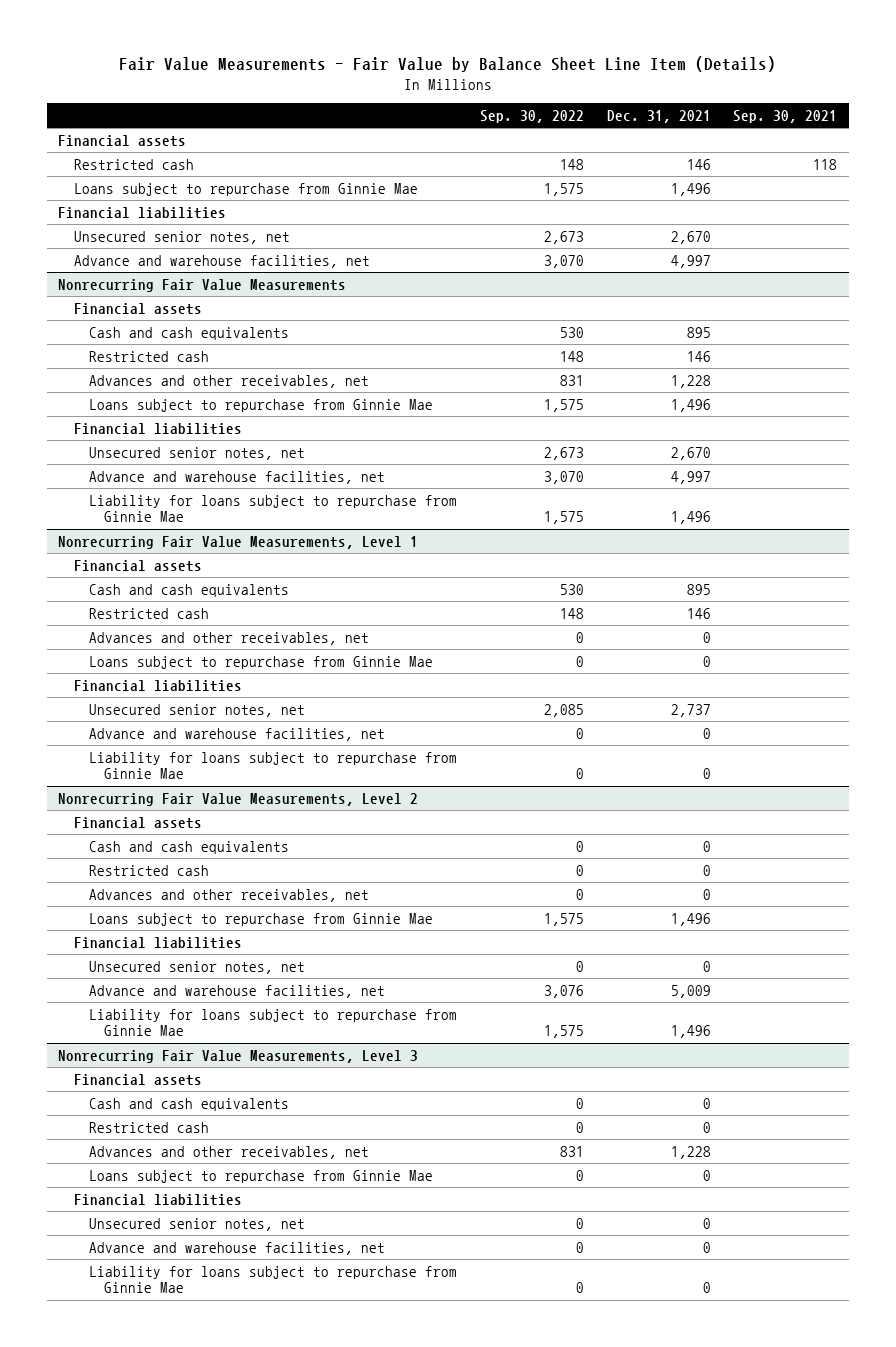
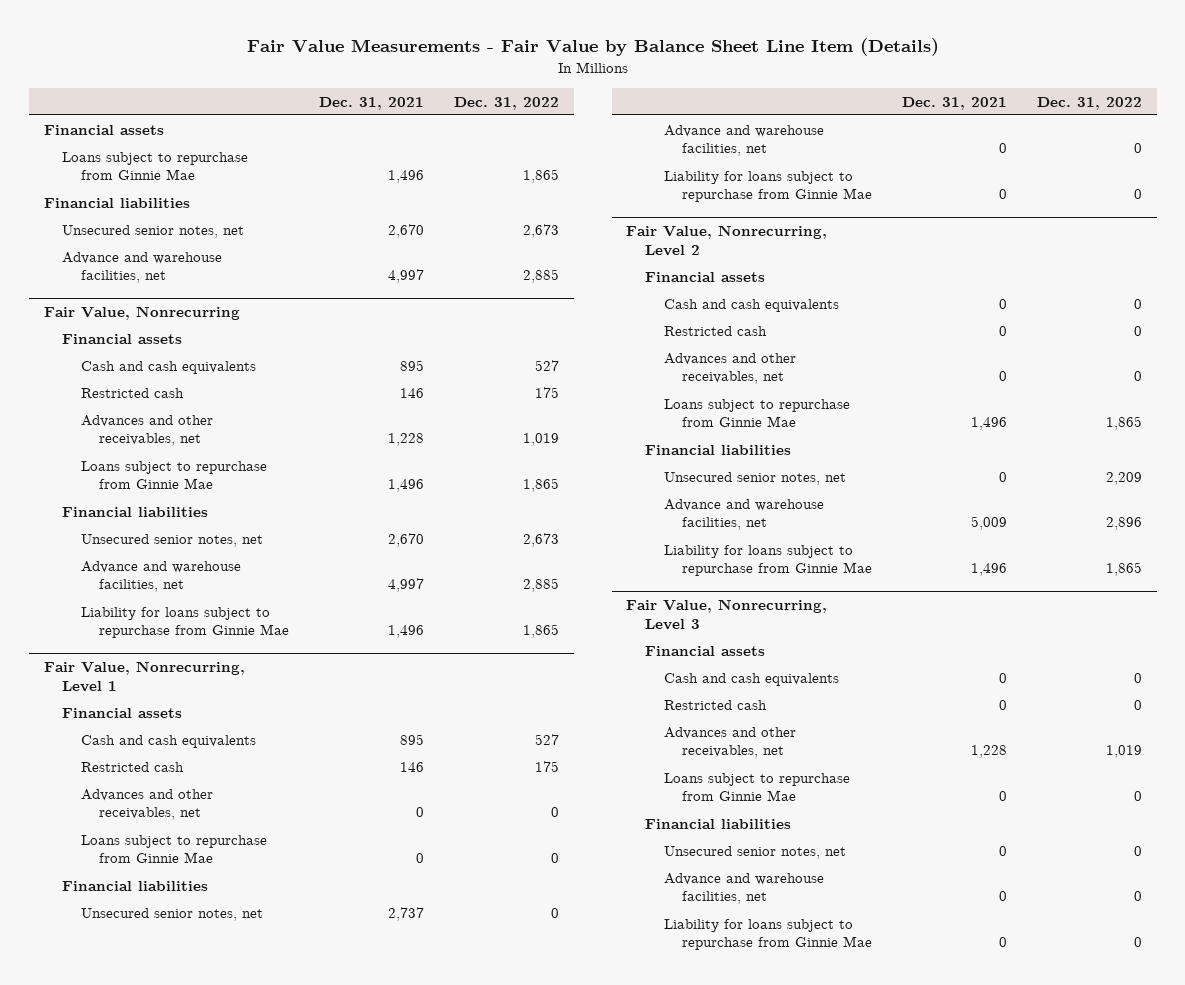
- | Sep. 30, 2022 | Dec. 31, 2021 | Sep. 30, 2021
+ | Dec. 31, 2021 | Dec. 31, 2022
- Restricted cash | 148 | 146 | 118
- Nonrecurring Fair Value Measurements
+ Fair Value, Nonrecurring
- Nonrecurring Fair Value Measurements, Level 1
+ Fair Value, Nonrecurring, Level 1
- Nonrecurring Fair Value Measurements, Level 2
+ Fair Value, Nonrecurring, Level 2
- Nonrecurring Fair Value Measurements, Level 3
+ Fair Value, Nonrecurring, Level 3

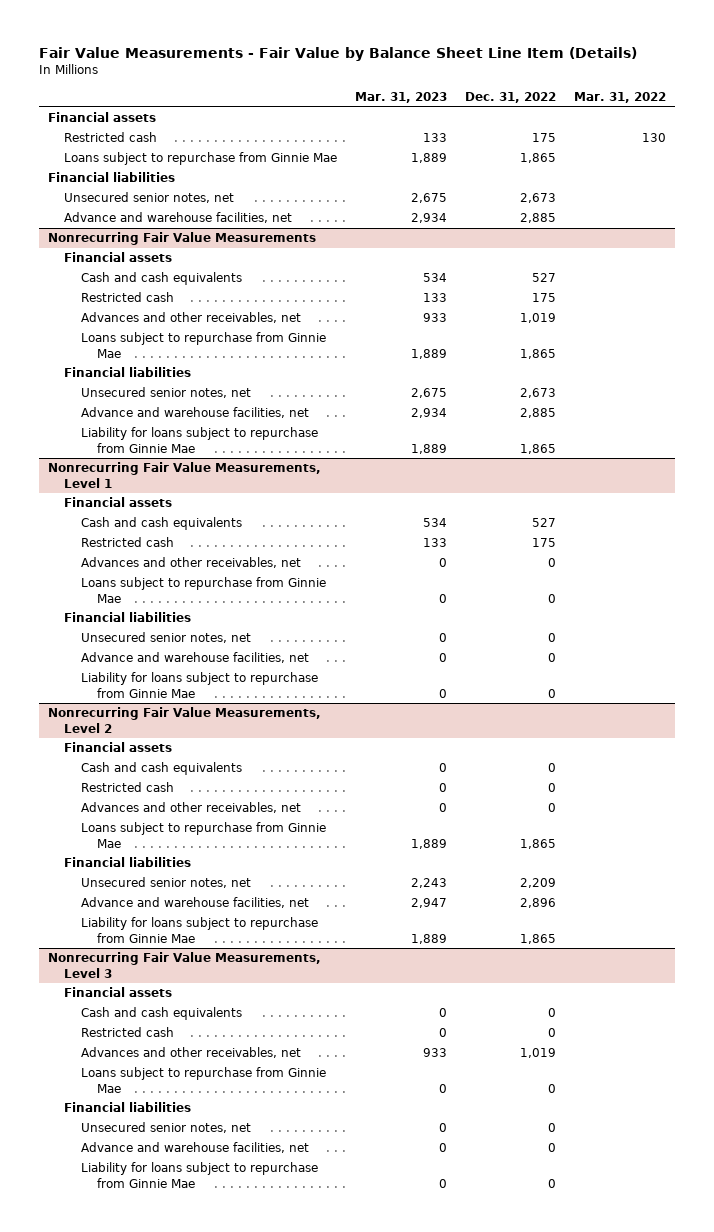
- | Dec. 31, 2021 | Dec. 31, 2022
+ | Mar. 31, 2023 | Dec. 31, 2022 | Mar. 31, 2022
+ Restricted cash | 133 | 175 | 130
- Fair Value, Nonrecurring
+ Nonrecurring Fair Value Measurements
- Fair Value, Nonrecurring, Level 1
+ Nonrecurring Fair Value Measurements, Level 1
- Fair Value, Nonrecurring, Level 2
+ Nonrecurring Fair Value Measurements, Level 2
- Fair Value, Nonrecurring, Level 3
+ Nonrecurring Fair Value Measurements, Level 3

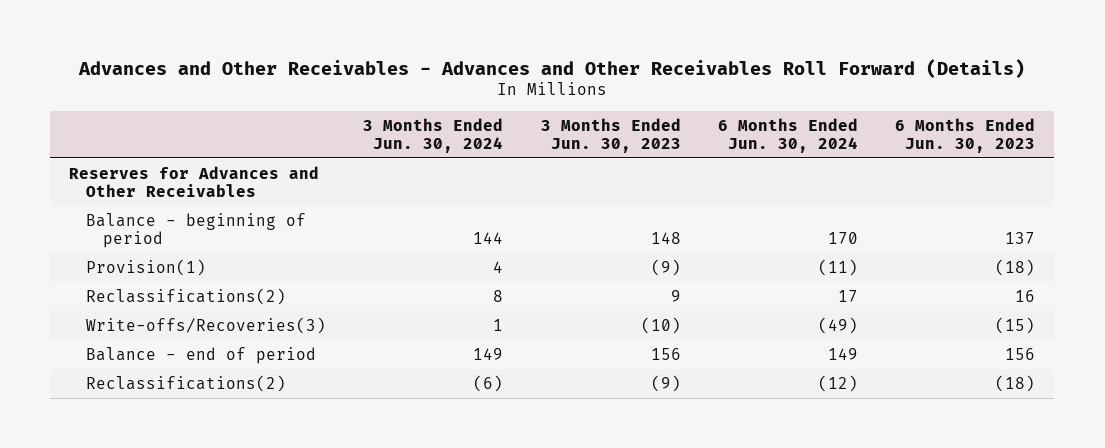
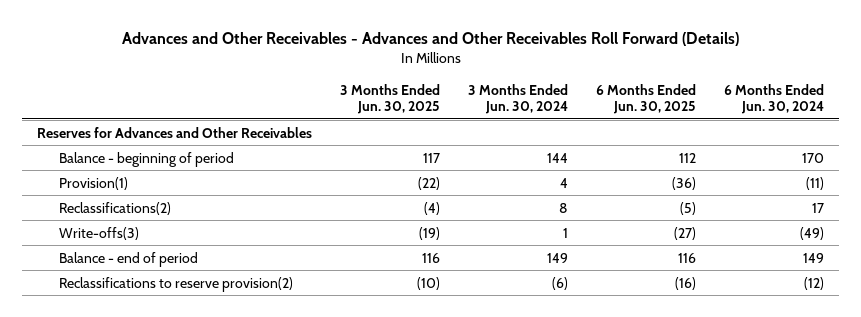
- | 3 Months Ended Jun. 30, 2024 | 3 Months Ended Jun. 30, 2023 | 6 Months Ended Jun. 30, 2024 | 6 Months Ended Jun. 30, 2023
+ | 3 Months Ended Jun. 30, 2025 | 3 Months Ended Jun. 30, 2024 | 6 Months Ended Jun. 30, 2025 | 6 Months Ended Jun. 30, 2024
- Write-offs/Recoveries(3) | 1 | (10) | (49) | (15)
+ Write-offs(3) | (19) | 1 | (27) | (49)
- Reclassifications(2) | (6) | (9) | (12) | (18)
+ Reclassifications to reserve provision(2) | (10) | (6) | (16) | (12)

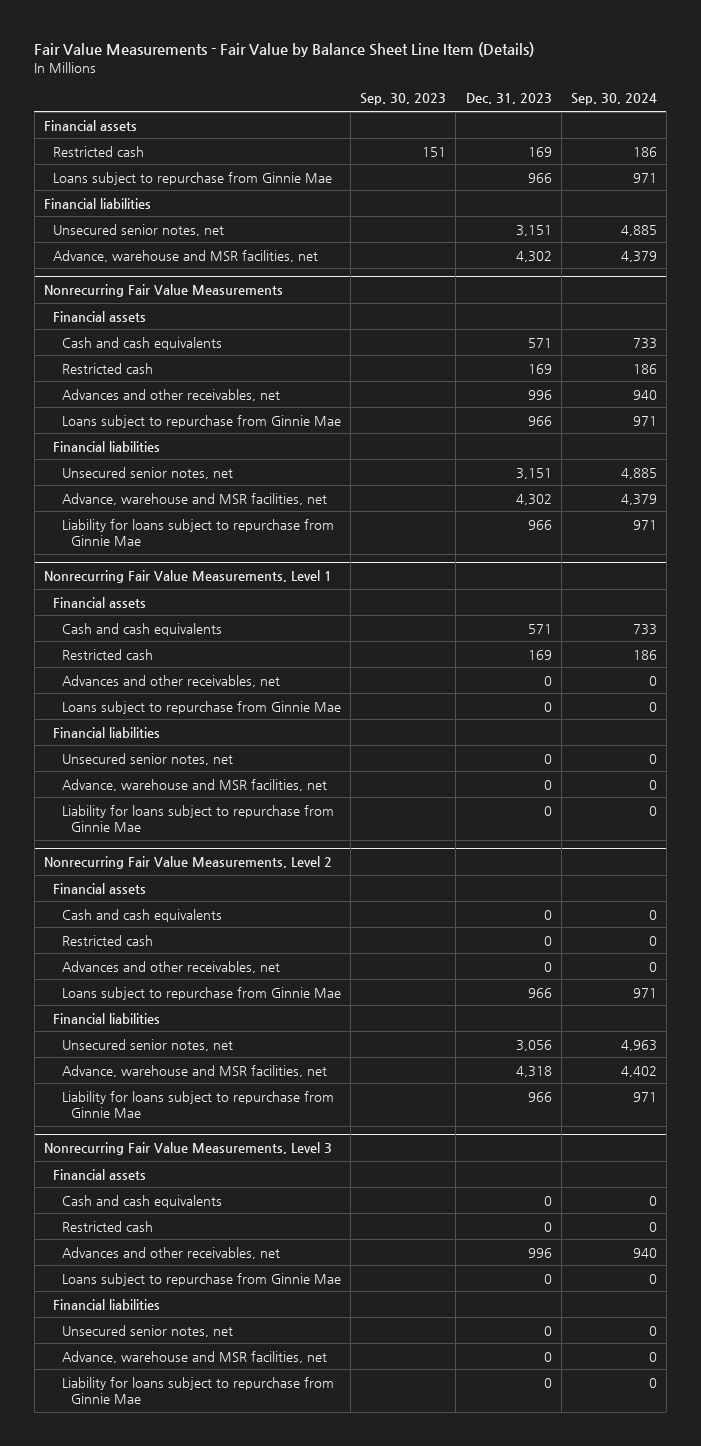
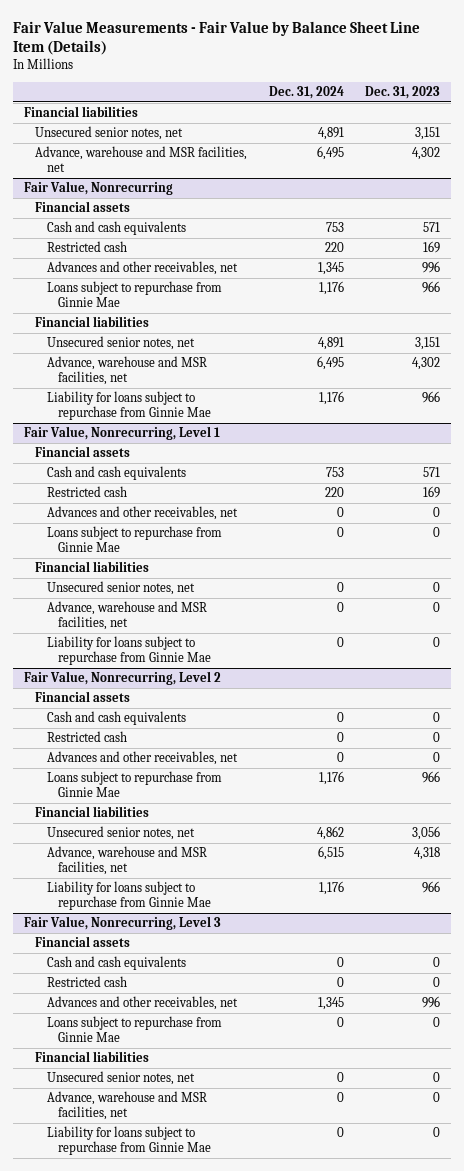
- | Sep. 30, 2023 | Dec. 31, 2023 | Sep. 30, 2024
+ | Dec. 31, 2024 | Dec. 31, 2023
- Financial assets
- Restricted cash | 151 | 169 | 186
- Loans subject to repurchase from Ginnie Mae | | 966 | 971
- Nonrecurring Fair Value Measurements
+ Fair Value, Nonrecurring
- Nonrecurring Fair Value Measurements, Level 1
+ Fair Value, Nonrecurring, Level 1
- Nonrecurring Fair Value Measurements, Level 2
+ Fair Value, Nonrecurring, Level 2
- Nonrecurring Fair Value Measurements, Level 3
+ Fair Value, Nonrecurring, Level 3

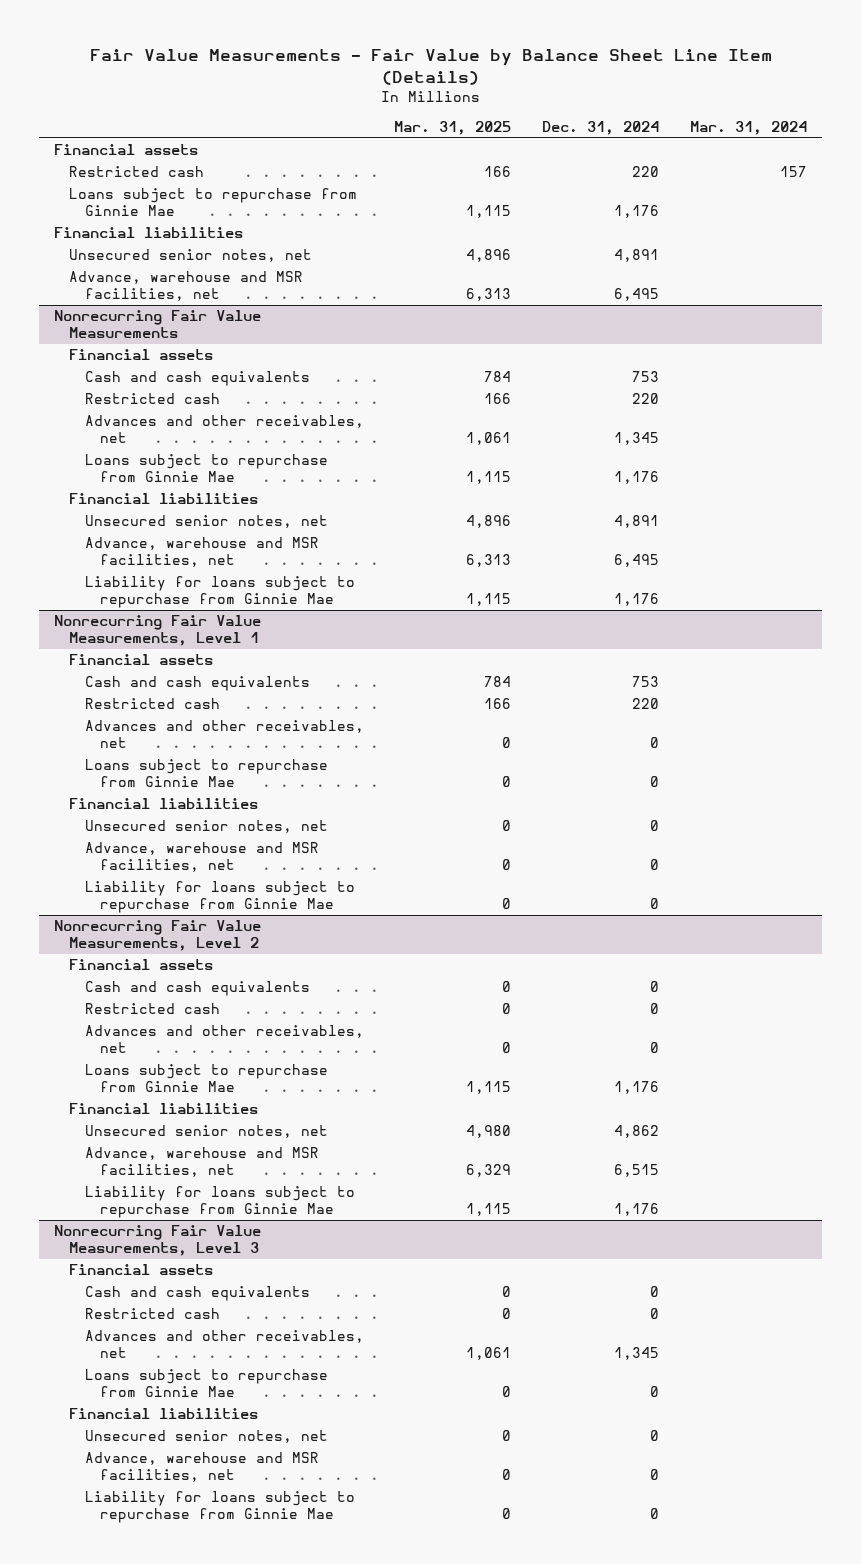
- | Dec. 31, 2024 | Dec. 31, 2023
+ | Mar. 31, 2025 | Dec. 31, 2024 | Mar. 31, 2024
+ Financial assets
+ Restricted cash | 166 | 220 | 157
+ Loans subject to repurchase from Ginnie Mae | 1,115 | 1,176 |
- Fair Value, Nonrecurring
+ Nonrecurring Fair Value Measurements
- Fair Value, Nonrecurring, Level 1
+ Nonrecurring Fair Value Measurements, Level 1
- Fair Value, Nonrecurring, Level 2
+ Nonrecurring Fair Value Measurements, Level 2
- Fair Value, Nonrecurring, Level 3
+ Nonrecurring Fair Value Measurements, Level 3

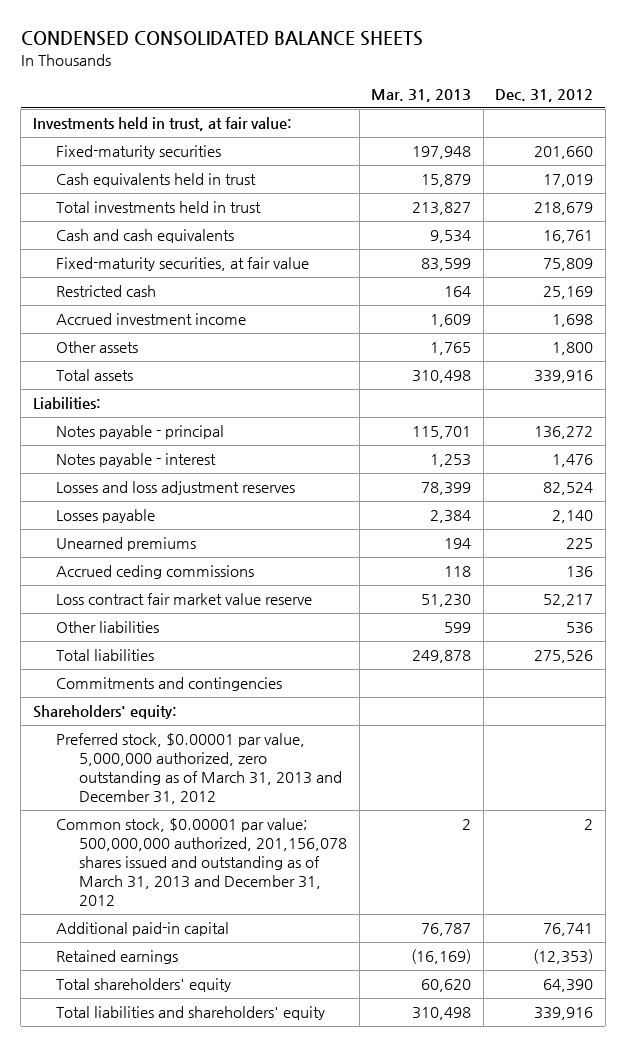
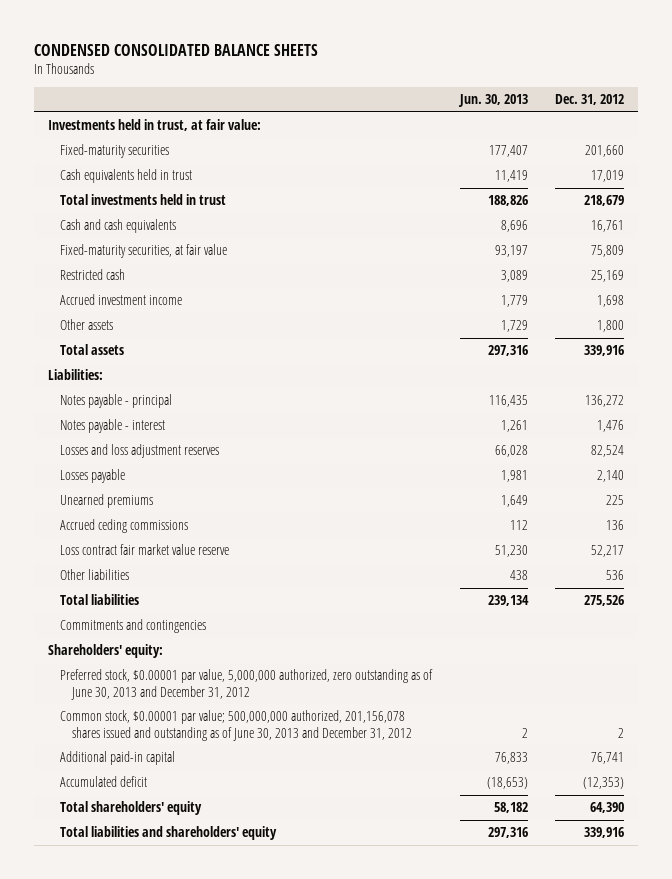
- | Mar. 31, 2013 | Dec. 31, 2012
+ | Jun. 30, 2013 | Dec. 31, 2012
- Preferred stock, $0.00001 par value, 5,000,000 authorized, zero outstanding as of March 31, 2013 and December 31, 2012
- Common stock, $0.00001 par value; 500,000,000 authorized, 201,156,078 shares issued and outstanding as of March 31, 2013 and December 31, 2012 | 2 | 2
+ Preferred stock, $0.00001 par value, 5,000,000 authorized, zero outstanding as of June 30, 2013 and December 31, 2012
+ Common stock, $0.00001 par value; 500,000,000 authorized, 201,156,078 shares issued and outstanding as of June 30, 2013 and December 31, 2012 | 2 | 2
- Retained earnings | (16,169) | (12,353)
+ Accumulated deficit | (18,653) | (12,353)

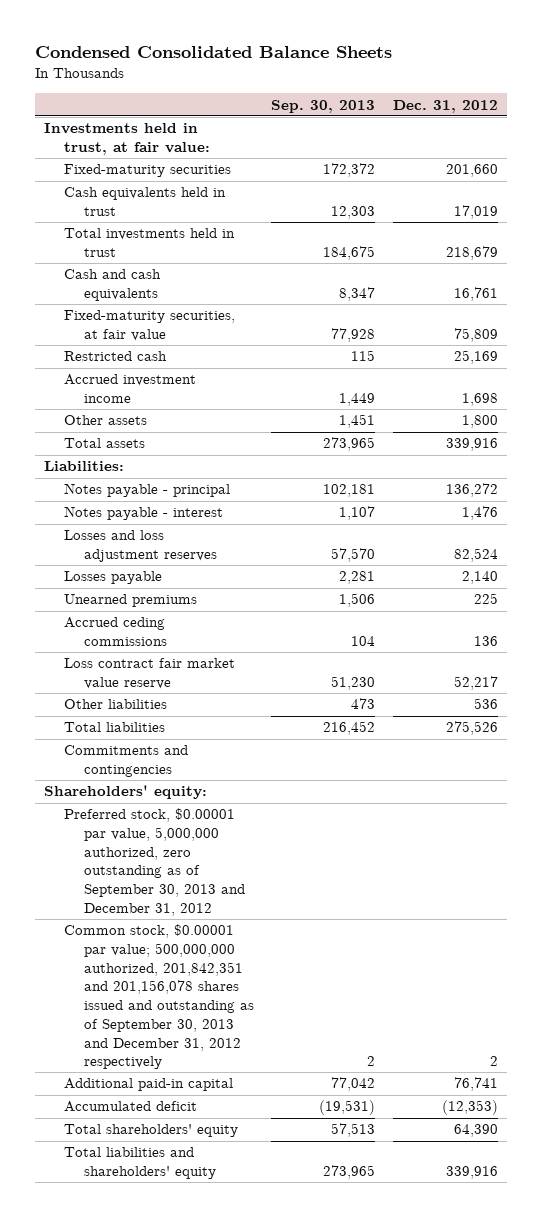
- CONDENSED CONSOLIDATED BALANCE SHEETS
+ Condensed Consolidated Balance Sheets
- | Jun. 30, 2013 | Dec. 31, 2012
+ | Sep. 30, 2013 | Dec. 31, 2012
- Preferred stock, $0.00001 par value, 5,000,000 authorized, zero outstanding as of June 30, 2013 and December 31, 2012
- Common stock, $0.00001 par value; 500,000,000 authorized, 201,156,078 shares issued and outstanding as of June 30, 2013 and December 31, 2012 | 2 | 2
+ Preferred stock, $0.00001 par value, 5,000,000 authorized, zero outstanding as of September 30, 2013 and December 31, 2012
+ Common stock, $0.00001 par value; 500,000,000 authorized, 201,842,351 and 201,156,078 shares issued and outstanding as of September 30, 2013 and December 31, 2012 respectively | 2 | 2

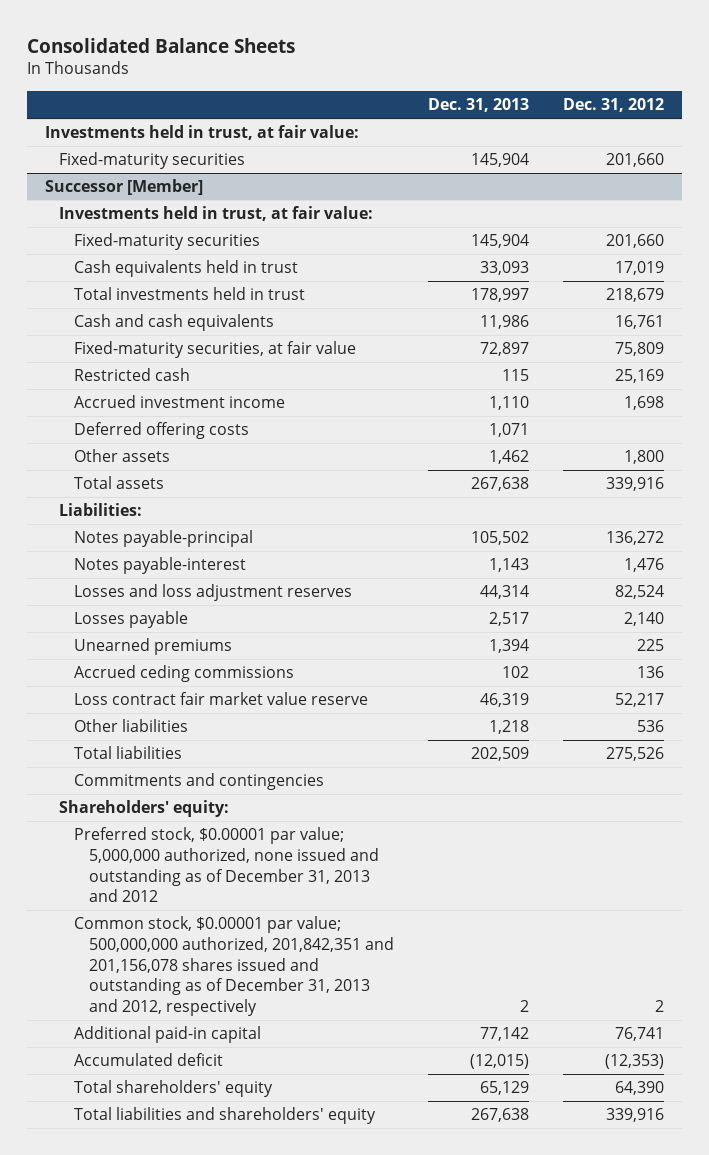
- Condensed Consolidated Balance Sheets
+ Consolidated Balance Sheets
- | Sep. 30, 2013 | Dec. 31, 2012
+ | Dec. 31, 2013 | Dec. 31, 2012
+ Successor [Member]
+ Investments held in trust, at fair value:
+ Fixed-maturity securities | 145,904 | 201,660
+ Deferred offering costs | 1,071 |
- Notes payable - principal | 102,181 | 136,272
- Notes payable - interest | 1,107 | 1,476
+ Notes payable-principal | 105,502 | 136,272
+ Notes payable-interest | 1,143 | 1,476
- Preferred stock, $0.00001 par value, 5,000,000 authorized, zero outstanding as of September 30, 2013 and December 31, 2012
- Common stock, $0.00001 par value; 500,000,000 authorized, 201,842,351 and 201,156,078 shares issued and outstanding as of September 30, 2013 and December 31, 2012 respectively | 2 | 2
+ Preferred stock, $0.00001 par value; 5,000,000 authorized, none issued and outstanding as of December 31, 2013 and 2012
+ Common stock, $0.00001 par value; 500,000,000 authorized, 201,842,351 and 201,156,078 shares issued and outstanding as of December 31, 2013 and 2012, respectively | 2 | 2

